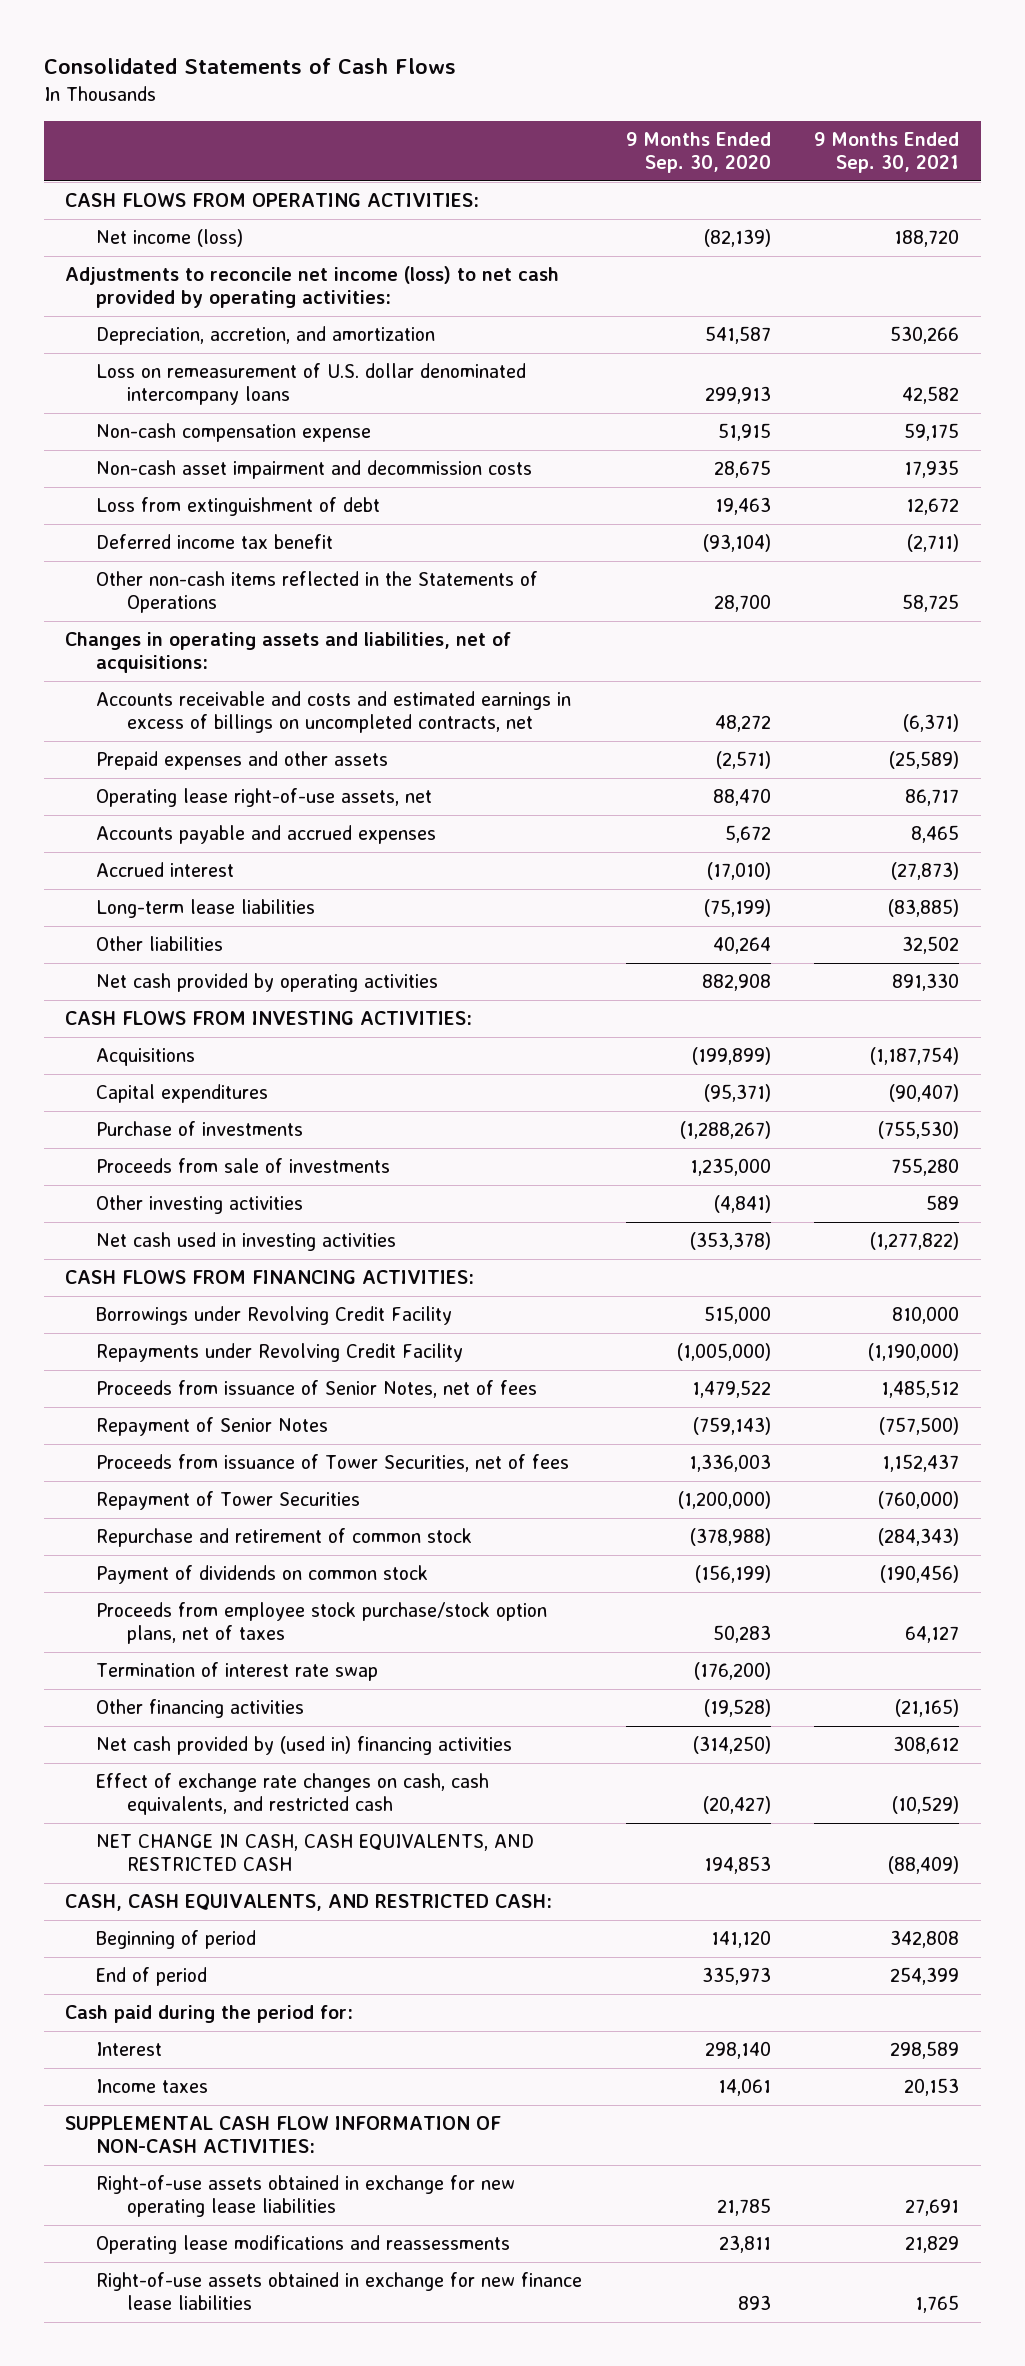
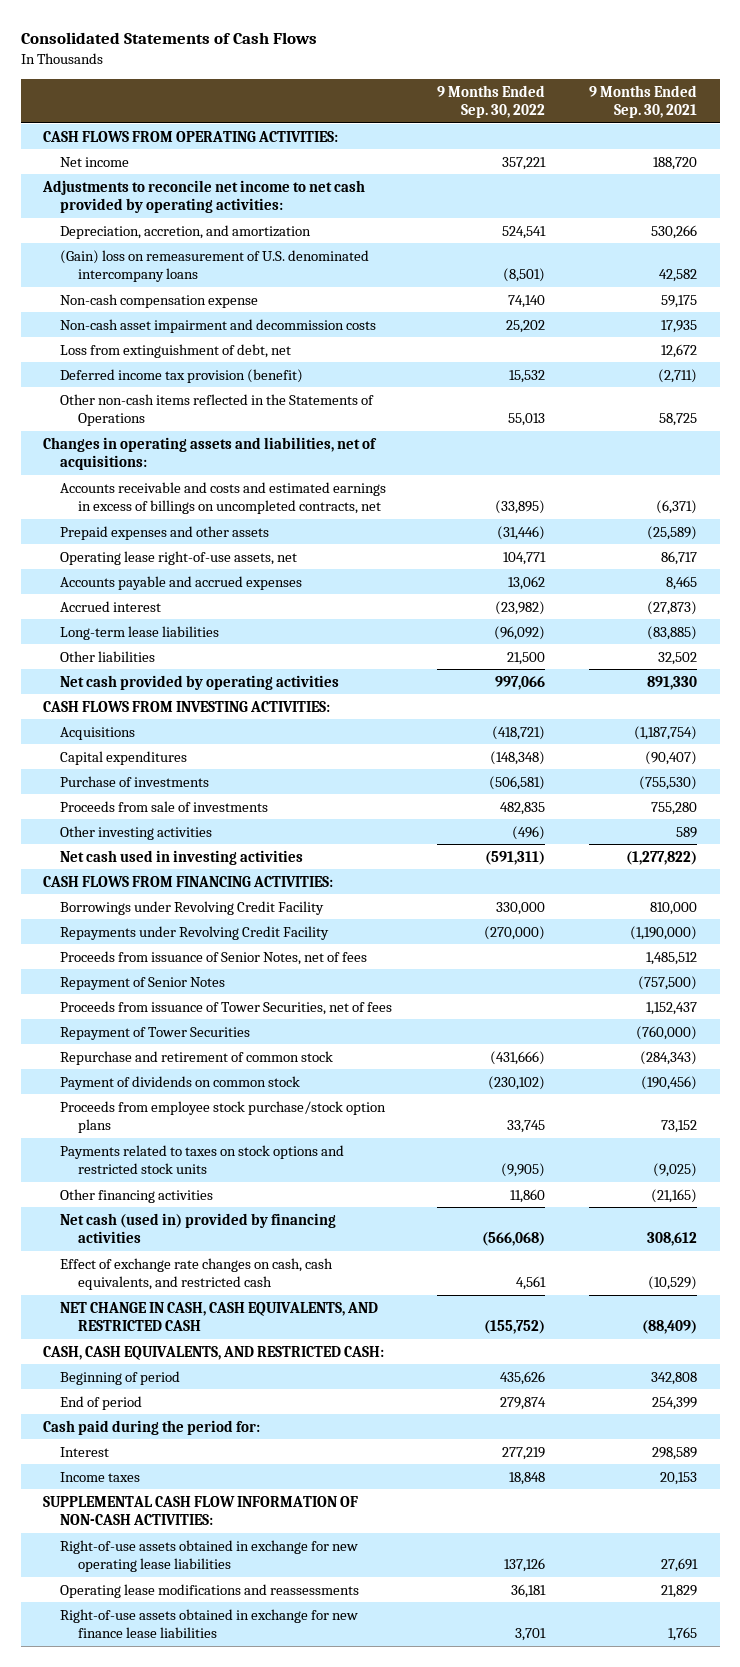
- | 9 Months Ended Sep. 30, 2020 | 9 Months Ended Sep. 30, 2021
+ | 9 Months Ended Sep. 30, 2022 | 9 Months Ended Sep. 30, 2021
- Net income (loss) | (82,139) | 188,720
- Adjustments to reconcile net income (loss) to net cash provided by operating activities:
+ Net income | 357,221 | 188,720
+ Adjustments to reconcile net income to net cash provided by operating activities:
- Loss on remeasurement of U.S. dollar denominated intercompany loans | 299,913 | 42,582
+ (Gain) loss on remeasurement of U.S. denominated intercompany loans | (8,501) | 42,582
- Loss from extinguishment of debt | 19,463 | 12,672
- Deferred income tax benefit | (93,104) | (2,711)
+ Loss from extinguishment of debt, net | | 12,672
+ Deferred income tax provision (benefit) | 15,532 | (2,711)
- Proceeds from employee stock purchase/stock option plans, net of taxes | 50,283 | 64,127
- Termination of interest rate swap | (176,200) |
+ Proceeds from employee stock purchase/stock option plans | 33,745 | 73,152
+ Payments related to taxes on stock options and restricted stock units | (9,905) | (9,025)
- Net cash provided by (used in) financing activities | (314,250) | 308,612
+ Net cash (used in) provided by financing activities | (566,068) | 308,612

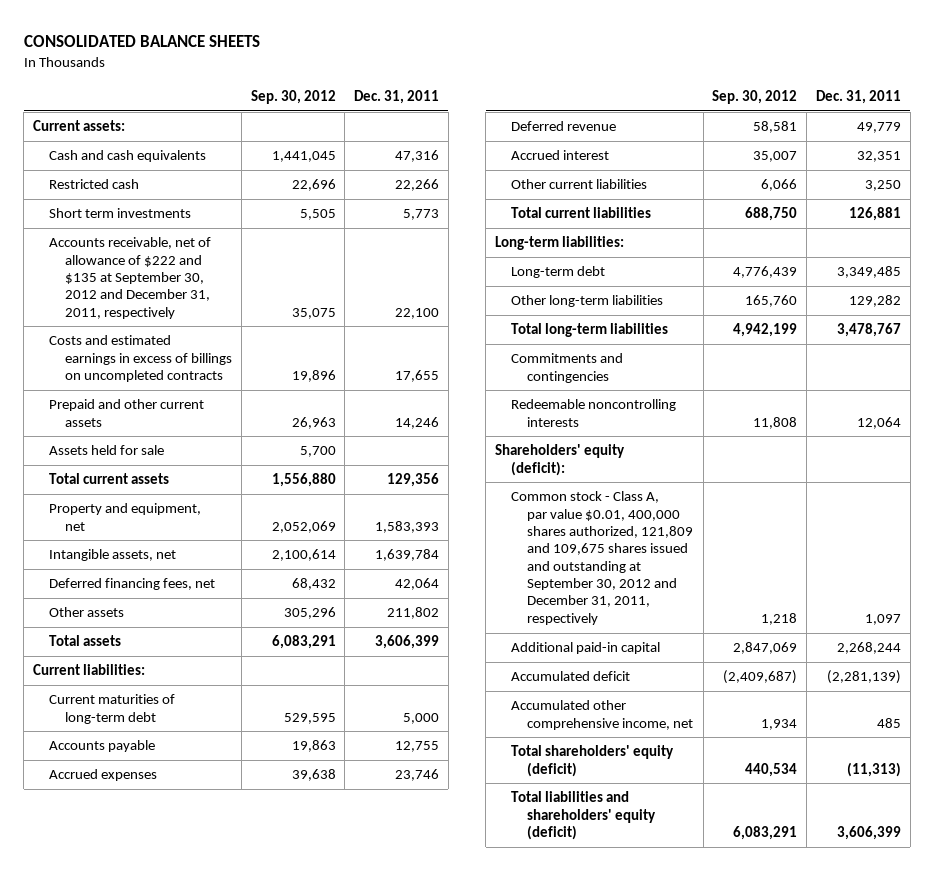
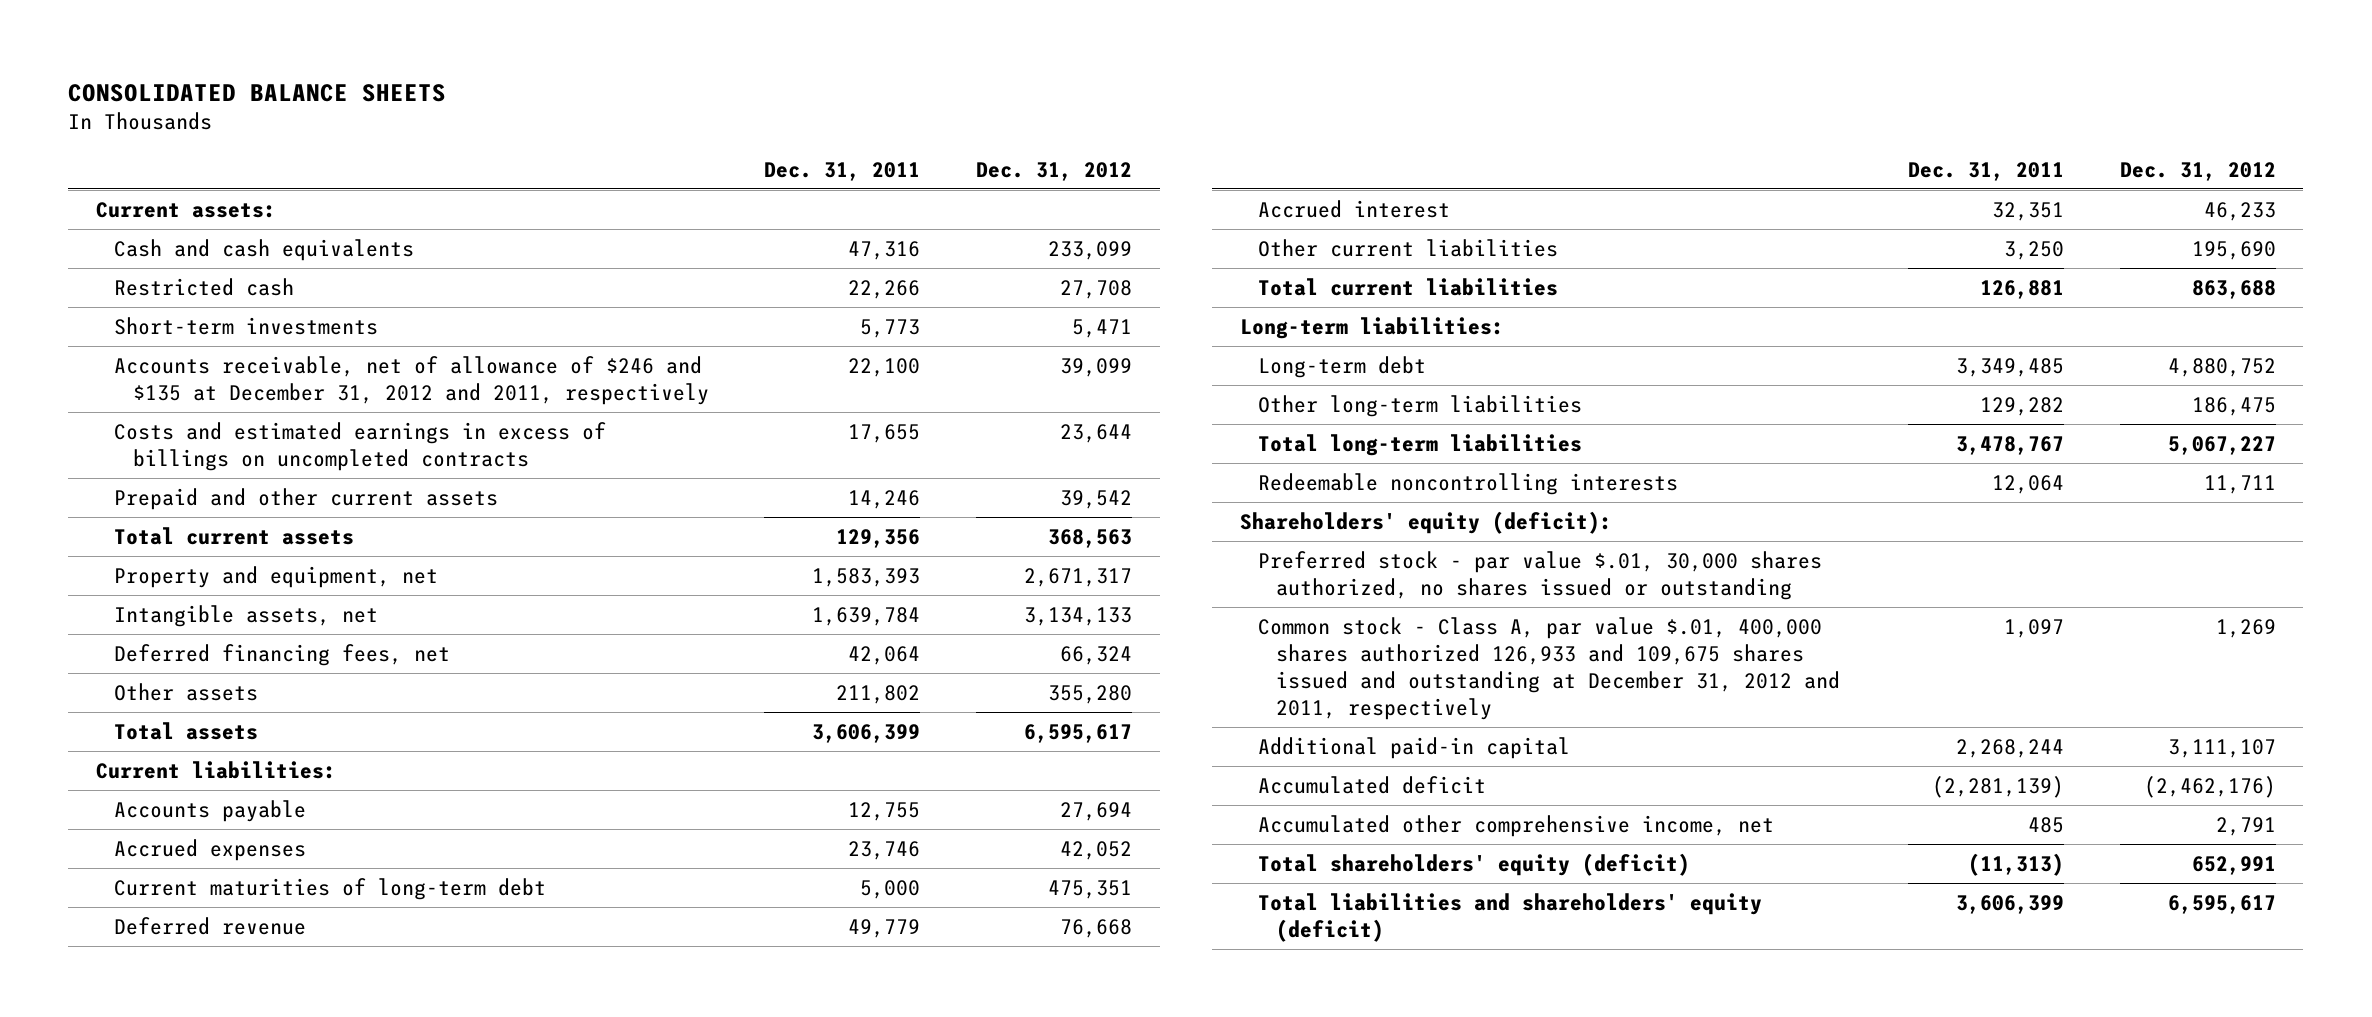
- | Sep. 30, 2012 | Dec. 31, 2011
+ | Dec. 31, 2011 | Dec. 31, 2012
- Short term investments | 5,505 | 5,773
- Accounts receivable, net of allowance of $222 and $135 at September 30, 2012 and December 31, 2011, respectively | 35,075 | 22,100
+ Short-term investments | 5,773 | 5,471
+ Accounts receivable, net of allowance of $246 and $135 at December 31, 2012 and 2011, respectively | 22,100 | 39,099
- Assets held for sale | 5,700 |
moved down: Current maturities of long-term debt | 5,000 | 475,351
- Commitments and contingencies
- Common stock - Class A, par value $0.01, 400,000 shares authorized, 121,809 and 109,675 shares issued and outstanding at September 30, 2012 and December 31, 2011, respectively | 1,218 | 1,097
+ Preferred stock - par value $.01, 30,000 shares authorized, no shares issued or outstanding
+ Common stock - Class A, par value $.01, 400,000 shares authorized 126,933 and 109,675 shares issued and outstanding at December 31, 2012 and 2011, respectively | 1,097 | 1,269

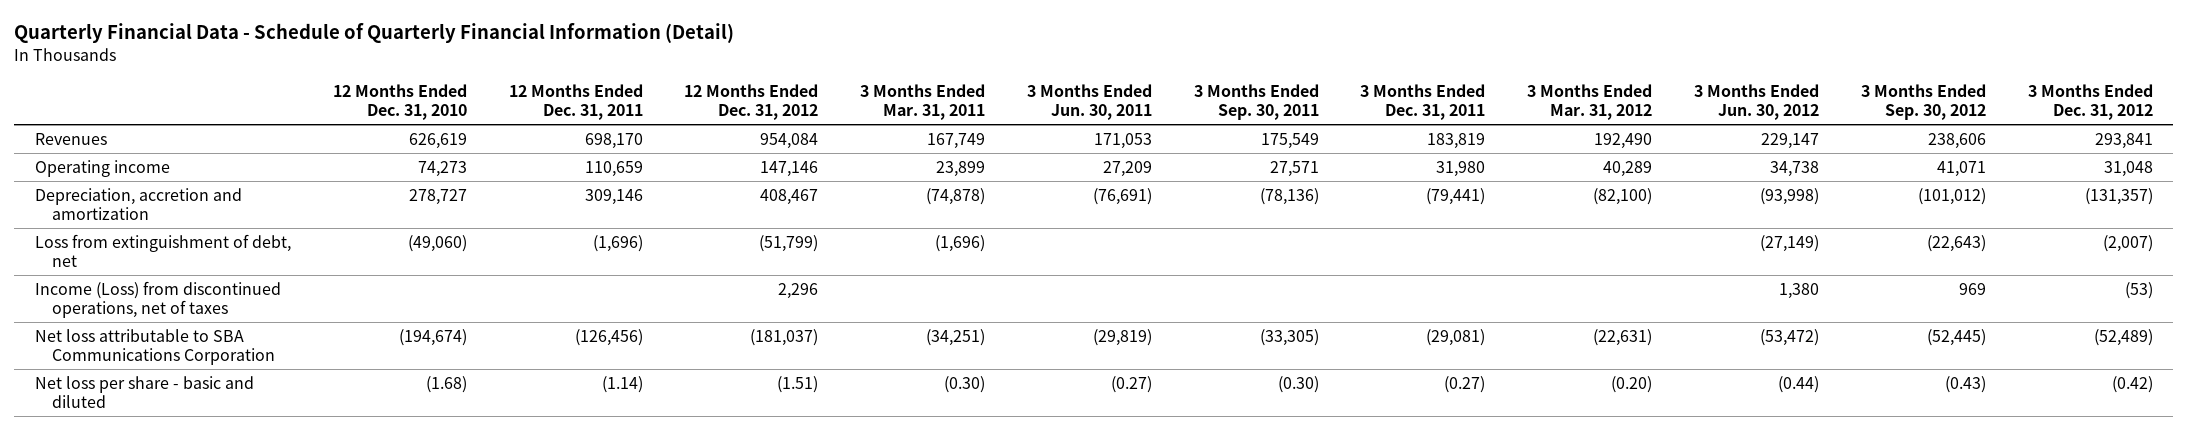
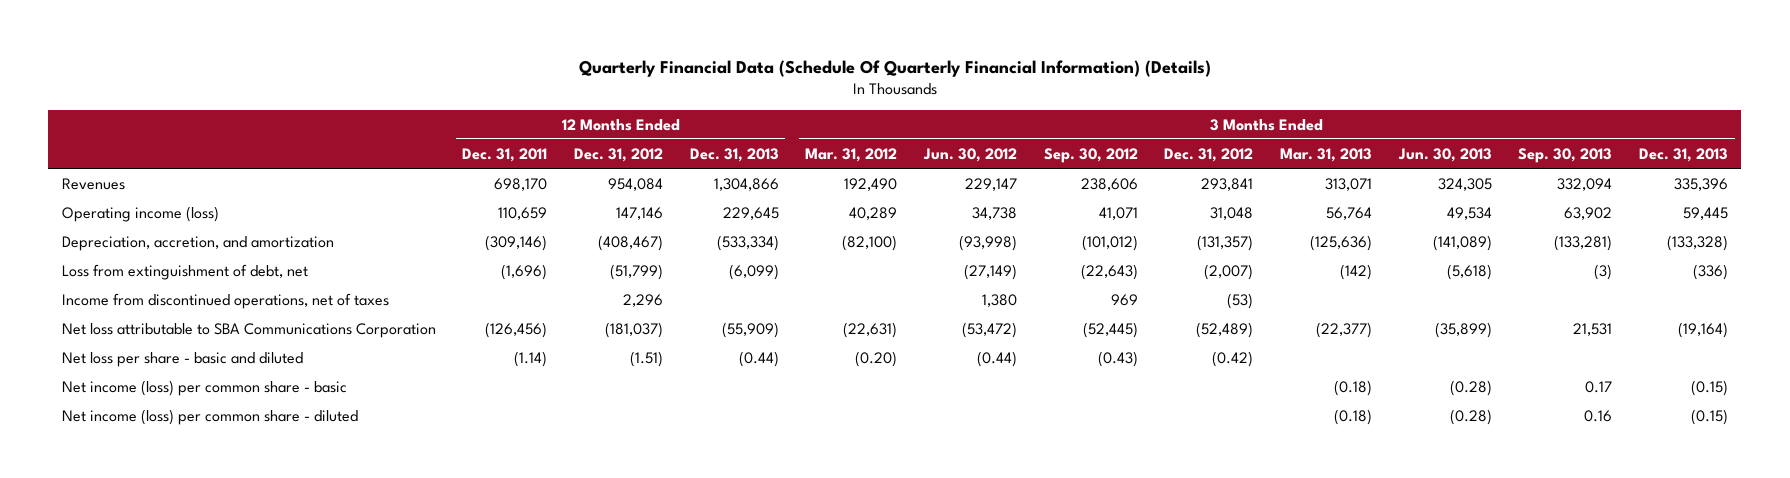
- Quarterly Financial Data - Schedule of Quarterly Financial Information (Detail)
+ Quarterly Financial Data (Schedule Of Quarterly Financial Information) (Details)
- | 12 Months Ended Dec. 31, 2010 | 12 Months Ended Dec. 31, 2011 | 12 Months Ended Dec. 31, 2012 | 3 Months Ended Mar. 31, 2011 | 3 Months Ended Jun. 30, 2011 | 3 Months Ended Sep. 30, 2011 | 3 Months Ended Dec. 31, 2011 | 3 Months Ended Mar. 31, 2012 | 3 Months Ended Jun. 30, 2012 | 3 Months Ended Sep. 30, 2012 | 3 Months Ended Dec. 31, 2012
+ | 12 Months Ended Dec. 31, 2011 | 12 Months Ended Dec. 31, 2012 | 12 Months Ended Dec. 31, 2013 | 3 Months Ended Mar. 31, 2012 | 3 Months Ended Jun. 30, 2012 | 3 Months Ended Sep. 30, 2012 | 3 Months Ended Dec. 31, 2012 | 3 Months Ended Mar. 31, 2013 | 3 Months Ended Jun. 30, 2013 | 3 Months Ended Sep. 30, 2013 | 3 Months Ended Dec. 31, 2013
- Operating income | 74,273 | 110,659 | 147,146 | 23,899 | 27,209 | 27,571 | 31,980 | 40,289 | 34,738 | 41,071 | 31,048
- Depreciation, accretion and amortization | 278,727 | 309,146 | 408,467 | (74,878) | (76,691) | (78,136) | (79,441) | (82,100) | (93,998) | (101,012) | (131,357)
+ Operating income (loss) | 110,659 | 147,146 | 229,645 | 40,289 | 34,738 | 41,071 | 31,048 | 56,764 | 49,534 | 63,902 | 59,445
+ Depreciation, accretion, and amortization | (309,146) | (408,467) | (533,334) | (82,100) | (93,998) | (101,012) | (131,357) | (125,636) | (141,089) | (133,281) | (133,328)
- Income (Loss) from discontinued operations, net of taxes | | | 2,296 | | | | | | 1,380 | 969 | (53)
+ Income from discontinued operations, net of taxes | | 2,296 | | | 1,380 | 969 | (53) | | | |
+ Net income (loss) per common share - basic | | | | | | | | (0.18) | (0.28) | 0.17 | (0.15)
+ Net income (loss) per common share - diluted | | | | | | | | (0.18) | (0.28) | 0.16 | (0.15)

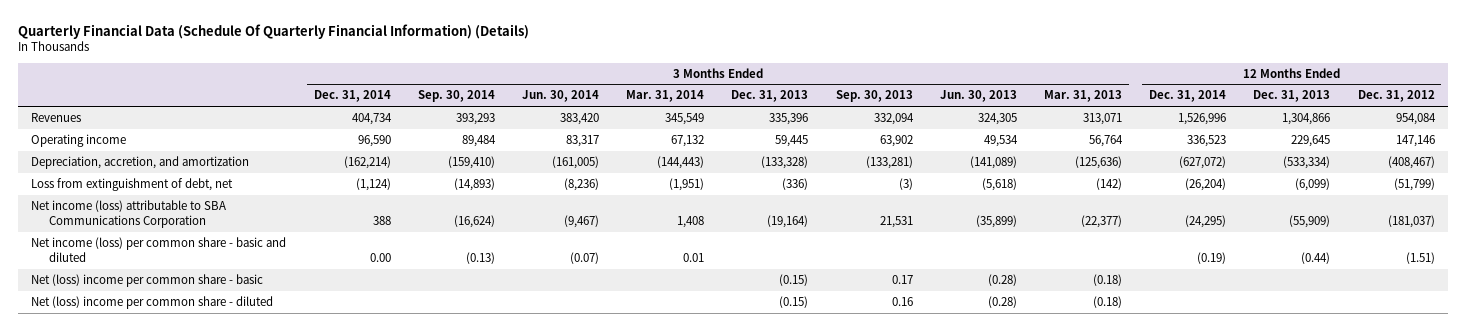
- | 12 Months Ended Dec. 31, 2011 | 12 Months Ended Dec. 31, 2012 | 12 Months Ended Dec. 31, 2013 | 3 Months Ended Mar. 31, 2012 | 3 Months Ended Jun. 30, 2012 | 3 Months Ended Sep. 30, 2012 | 3 Months Ended Dec. 31, 2012 | 3 Months Ended Mar. 31, 2013 | 3 Months Ended Jun. 30, 2013 | 3 Months Ended Sep. 30, 2013 | 3 Months Ended Dec. 31, 2013
+ | 3 Months Ended Dec. 31, 2014 | 3 Months Ended Sep. 30, 2014 | 3 Months Ended Jun. 30, 2014 | 3 Months Ended Mar. 31, 2014 | 3 Months Ended Dec. 31, 2013 | 3 Months Ended Sep. 30, 2013 | 3 Months Ended Jun. 30, 2013 | 3 Months Ended Mar. 31, 2013 | 12 Months Ended Dec. 31, 2014 | 12 Months Ended Dec. 31, 2013 | 12 Months Ended Dec. 31, 2012
- Operating income (loss) | 110,659 | 147,146 | 229,645 | 40,289 | 34,738 | 41,071 | 31,048 | 56,764 | 49,534 | 63,902 | 59,445
+ Operating income | 96,590 | 89,484 | 83,317 | 67,132 | 59,445 | 63,902 | 49,534 | 56,764 | 336,523 | 229,645 | 147,146
- Income from discontinued operations, net of taxes | | 2,296 | | | 1,380 | 969 | (53) | | | |
- Net loss attributable to SBA Communications Corporation | (126,456) | (181,037) | (55,909) | (22,631) | (53,472) | (52,445) | (52,489) | (22,377) | (35,899) | 21,531 | (19,164)
- Net loss per share - basic and diluted | (1.14) | (1.51) | (0.44) | (0.20) | (0.44) | (0.43) | (0.42) | | | |
- Net income (loss) per common share - basic | | | | | | | | (0.18) | (0.28) | 0.17 | (0.15)
- Net income (loss) per common share - diluted | | | | | | | | (0.18) | (0.28) | 0.16 | (0.15)
+ Net income (loss) attributable to SBA Communications Corporation | 388 | (16,624) | (9,467) | 1,408 | (19,164) | 21,531 | (35,899) | (22,377) | (24,295) | (55,909) | (181,037)
+ Net income (loss) per common share - basic and diluted | 0.00 | (0.13) | (0.07) | 0.01 | | | | | (0.19) | (0.44) | (1.51)
+ Net (loss) income per common share - basic | | | | | (0.15) | 0.17 | (0.28) | (0.18) | | |
+ Net (loss) income per common share - diluted | | | | | (0.15) | 0.16 | (0.28) | (0.18) | | |

